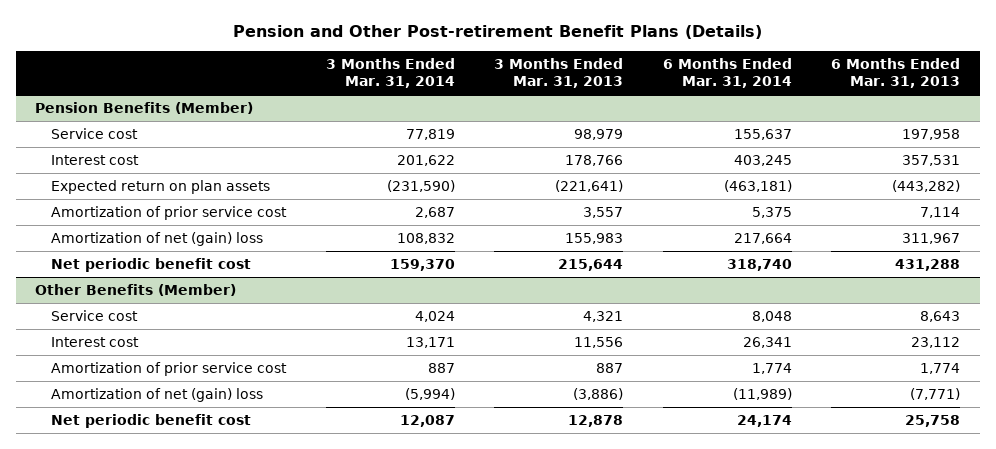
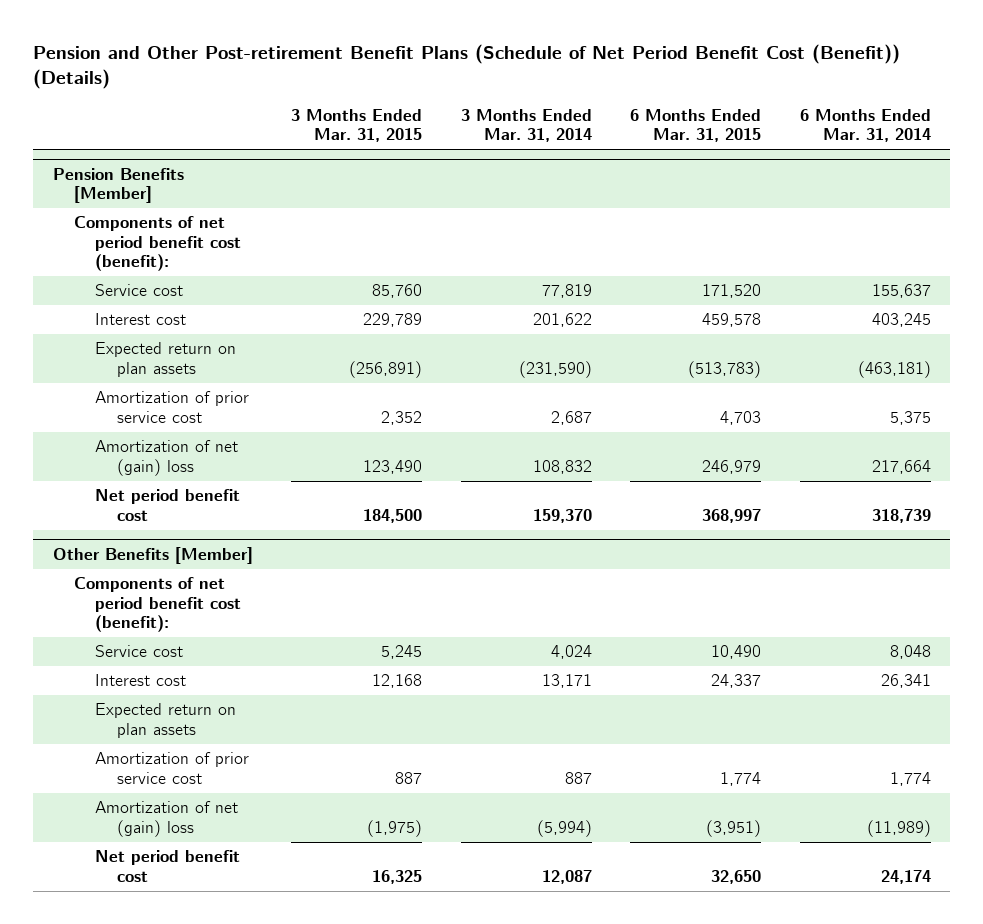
- Pension and Other Post-retirement Benefit Plans (Details)
+ Pension and Other Post-retirement Benefit Plans (Schedule of Net Period Benefit Cost (Benefit)) (Details)
- | 3 Months Ended Mar. 31, 2014 | 3 Months Ended Mar. 31, 2013 | 6 Months Ended Mar. 31, 2014 | 6 Months Ended Mar. 31, 2013
+ | 3 Months Ended Mar. 31, 2015 | 3 Months Ended Mar. 31, 2014 | 6 Months Ended Mar. 31, 2015 | 6 Months Ended Mar. 31, 2014
- Pension Benefits (Member)
+ Pension Benefits [Member]
+ Components of net period benefit cost (benefit):
- Net periodic benefit cost | 159,370 | 215,644 | 318,740 | 431,288
- Other Benefits (Member)
+ Net period benefit cost | 184,500 | 159,370 | 368,997 | 318,739
+ Other Benefits [Member]
+ Components of net period benefit cost (benefit):
+ Expected return on plan assets
- Net periodic benefit cost | 12,087 | 12,878 | 24,174 | 25,758
+ Net period benefit cost | 16,325 | 12,087 | 32,650 | 24,174

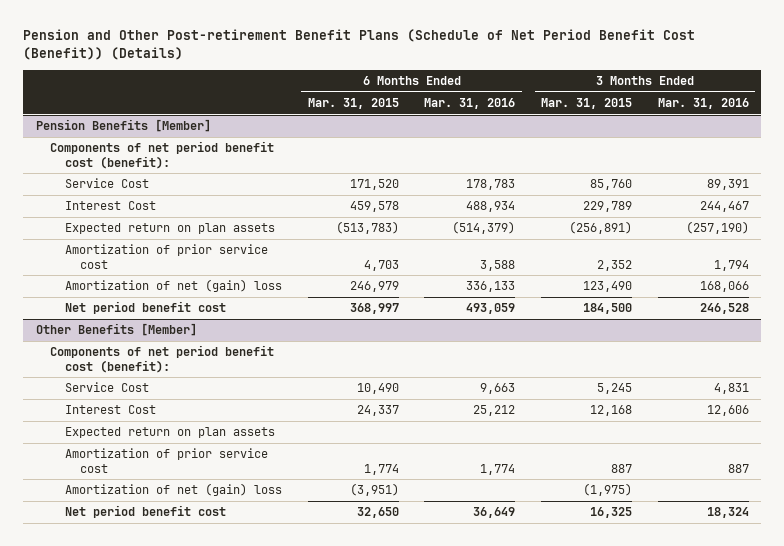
- | 3 Months Ended Mar. 31, 2015 | 3 Months Ended Mar. 31, 2014 | 6 Months Ended Mar. 31, 2015 | 6 Months Ended Mar. 31, 2014
+ | 6 Months Ended Mar. 31, 2015 | 6 Months Ended Mar. 31, 2016 | 3 Months Ended Mar. 31, 2015 | 3 Months Ended Mar. 31, 2016
@ Pension Benefits [Member]
- Service cost | 85,760 | 77,819 | 171,520 | 155,637
- Interest cost | 229,789 | 201,622 | 459,578 | 403,245
+ Service Cost | 171,520 | 178,783 | 85,760 | 89,391
+ Interest Cost | 459,578 | 488,934 | 229,789 | 244,467
@ Other Benefits [Member]
- Service cost | 5,245 | 4,024 | 10,490 | 8,048
- Interest cost | 12,168 | 13,171 | 24,337 | 26,341
+ Service Cost | 10,490 | 9,663 | 5,245 | 4,831
+ Interest Cost | 24,337 | 25,212 | 12,168 | 12,606

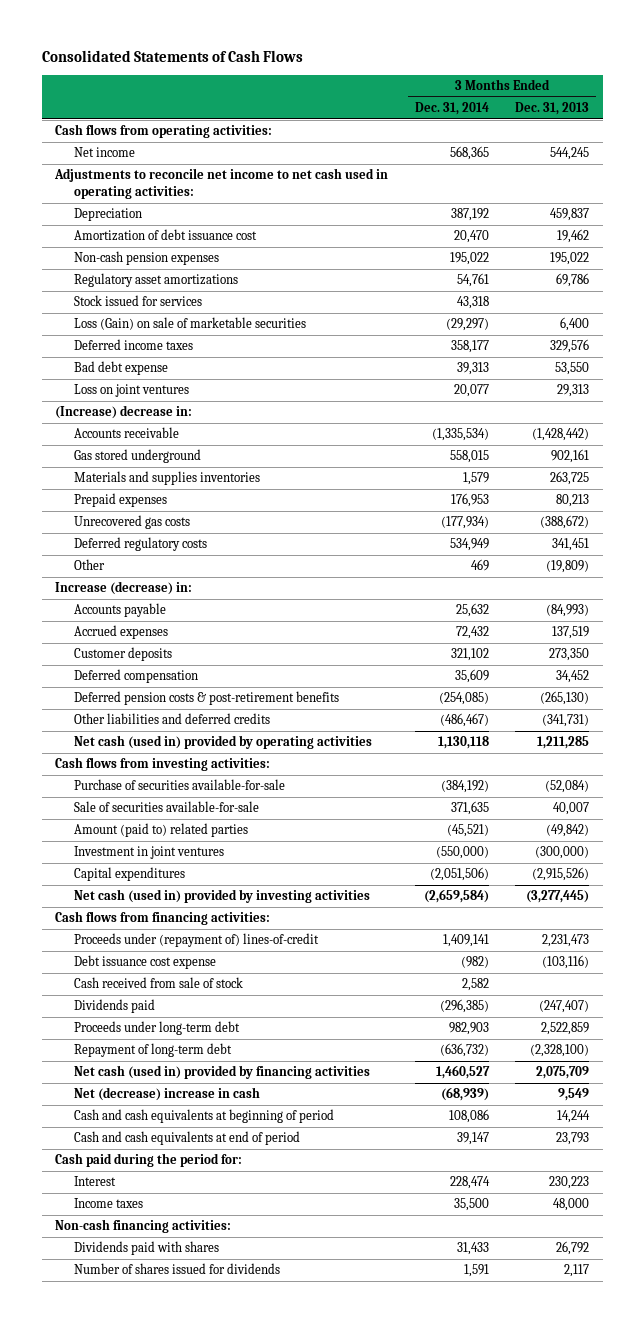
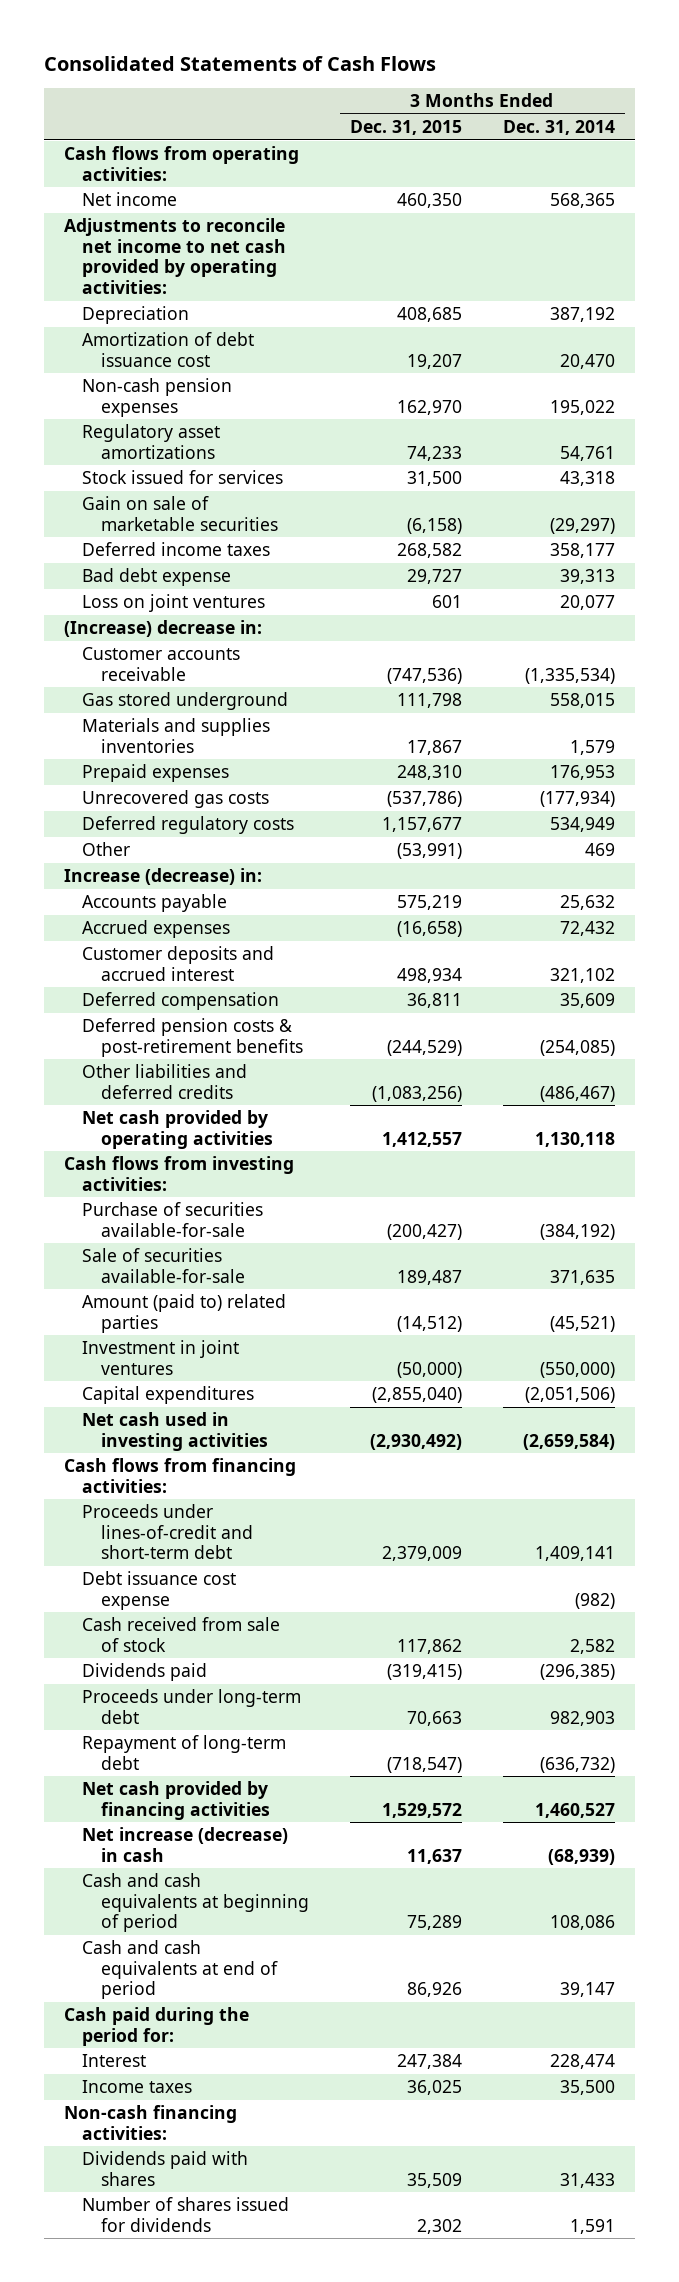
- | 3 Months Ended Dec. 31, 2014 | 3 Months Ended Dec. 31, 2013
+ | 3 Months Ended Dec. 31, 2015 | 3 Months Ended Dec. 31, 2014
- Adjustments to reconcile net income to net cash used in operating activities:
+ Adjustments to reconcile net income to net cash provided by operating activities:
- Loss (Gain) on sale of marketable securities | (29,297) | 6,400
+ Gain on sale of marketable securities | (6,158) | (29,297)
- Accounts receivable | (1,335,534) | (1,428,442)
+ Customer accounts receivable | (747,536) | (1,335,534)
- Customer deposits | 321,102 | 273,350
+ Customer deposits and accrued interest | 498,934 | 321,102
- Net cash (used in) provided by operating activities | 1,130,118 | 1,211,285
+ Net cash provided by operating activities | 1,412,557 | 1,130,118
- Net cash (used in) provided by investing activities | (2,659,584) | (3,277,445)
+ Net cash used in investing activities | (2,930,492) | (2,659,584)
- Proceeds under (repayment of) lines-of-credit | 1,409,141 | 2,231,473
+ Proceeds under lines-of-credit and short-term debt | 2,379,009 | 1,409,141
- Net cash (used in) provided by financing activities | 1,460,527 | 2,075,709
- Net (decrease) increase in cash | (68,939) | 9,549
+ Net cash provided by financing activities | 1,529,572 | 1,460,527
+ Net increase (decrease) in cash | 11,637 | (68,939)

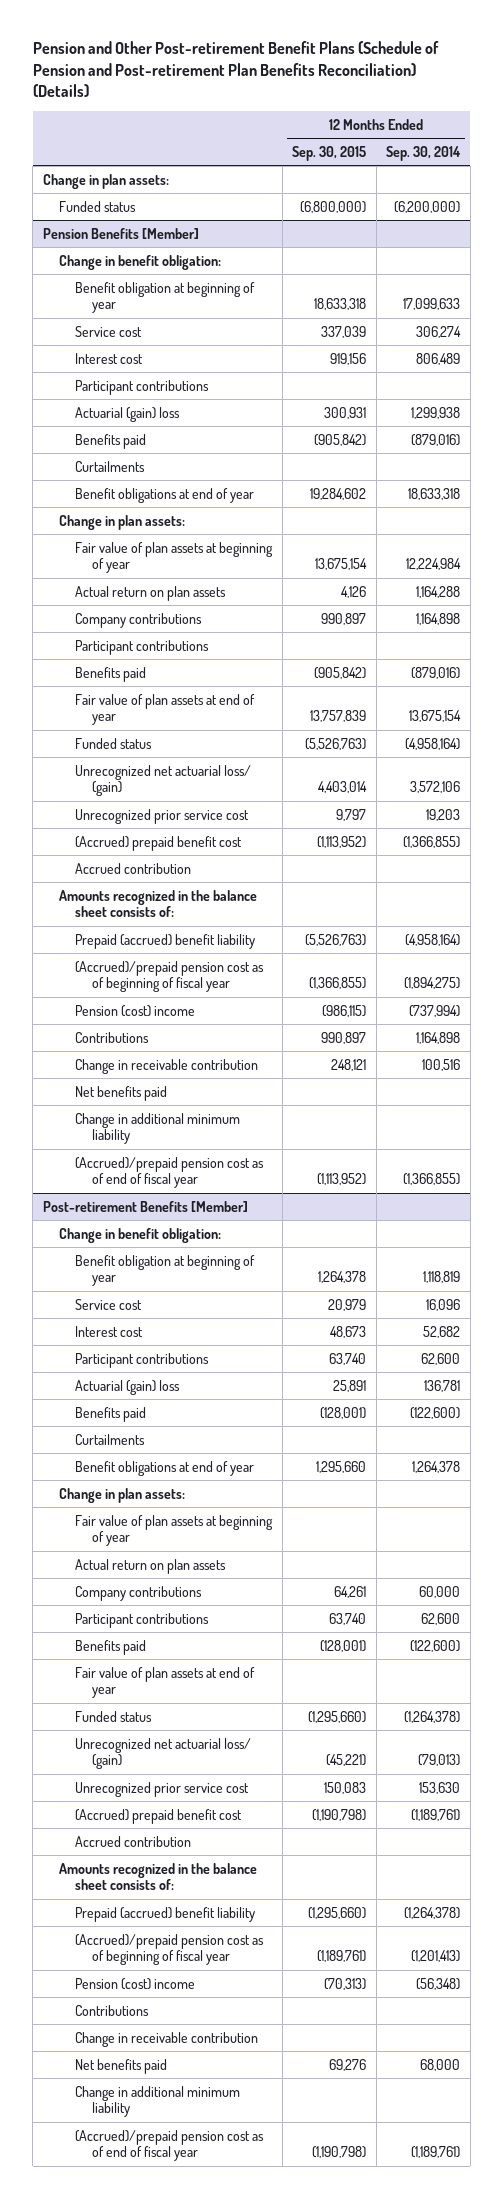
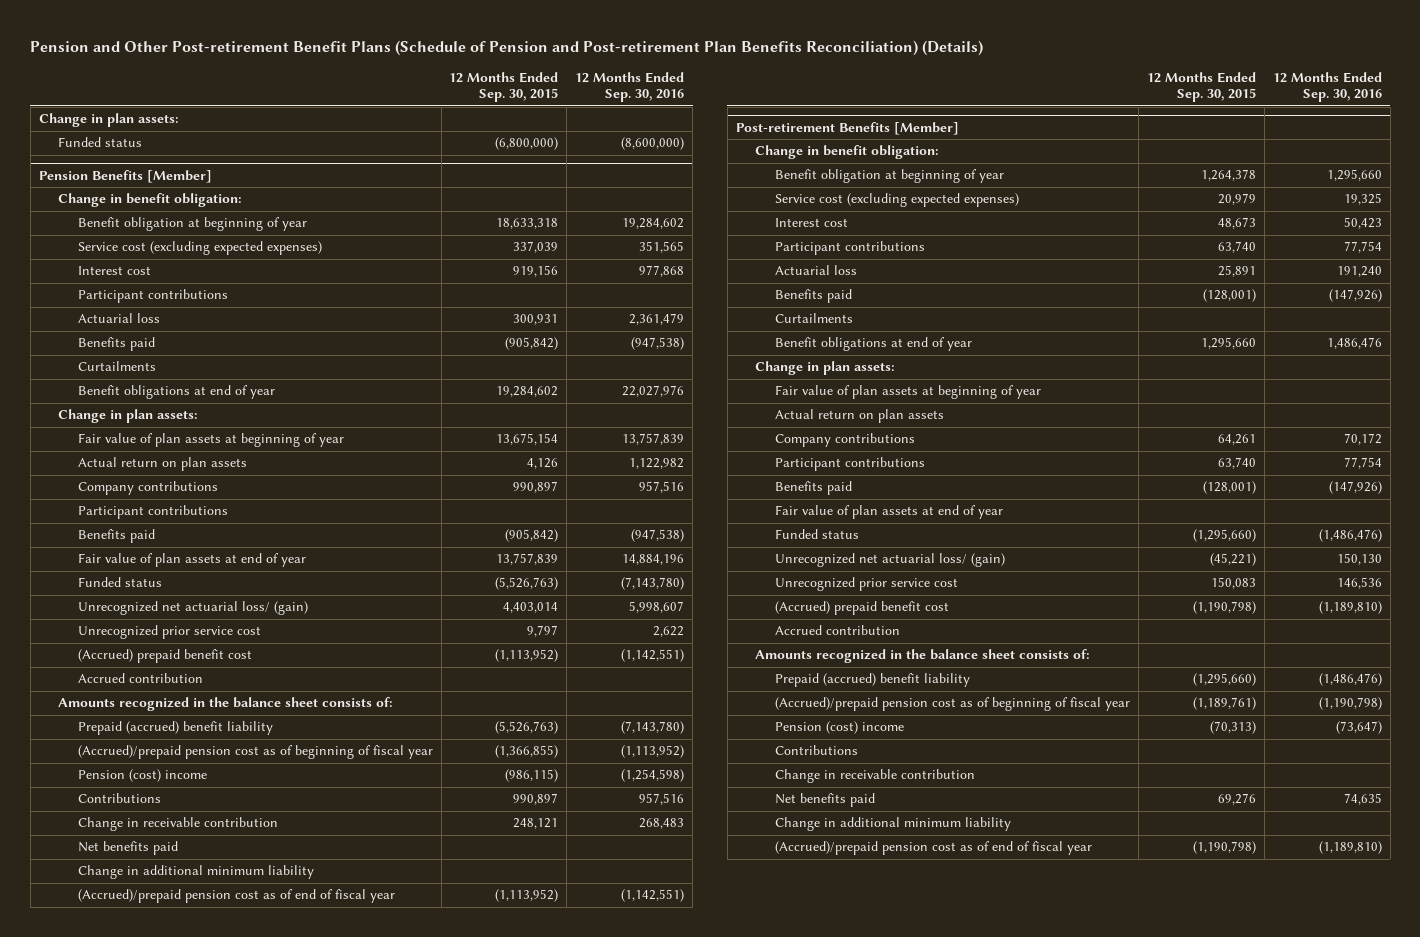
- | 12 Months Ended Sep. 30, 2015 | 12 Months Ended Sep. 30, 2014
+ | 12 Months Ended Sep. 30, 2015 | 12 Months Ended Sep. 30, 2016
@ Pension Benefits [Member]
- Service cost | 337,039 | 306,274
+ Service cost (excluding expected expenses) | 337,039 | 351,565
- Actuarial (gain) loss | 300,931 | 1,299,938
+ Actuarial loss | 300,931 | 2,361,479
@ Post-retirement Benefits [Member]
- Service cost | 20,979 | 16,096
+ Service cost (excluding expected expenses) | 20,979 | 19,325
- Actuarial (gain) loss | 25,891 | 136,781
+ Actuarial loss | 25,891 | 191,240

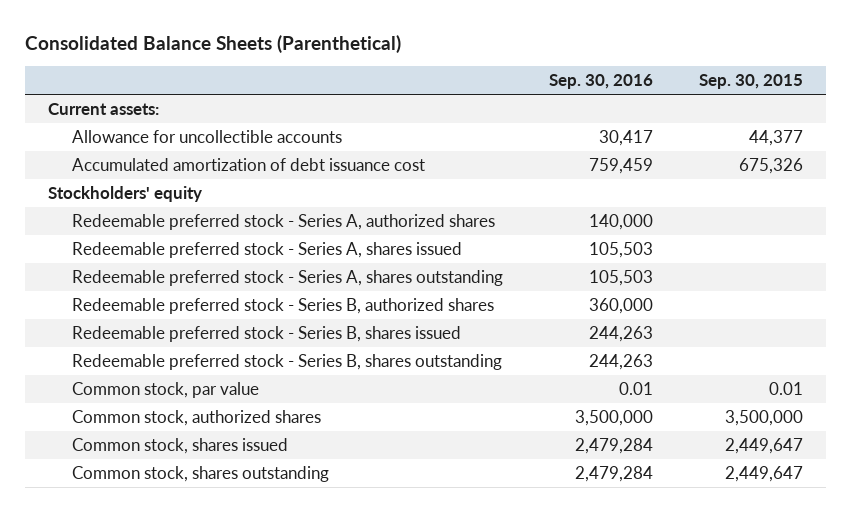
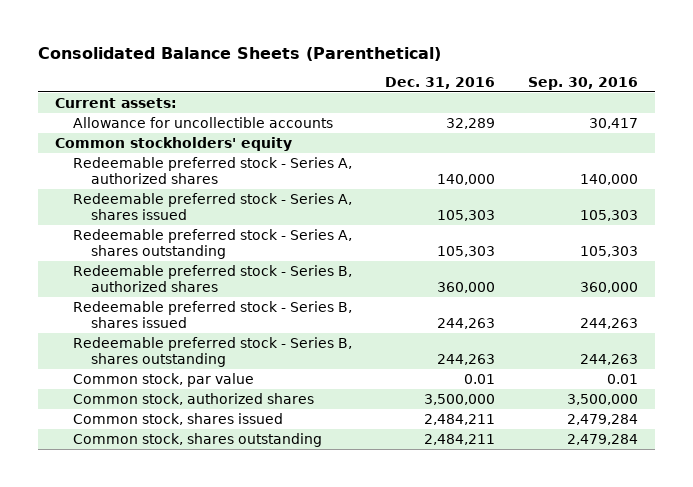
- | Sep. 30, 2016 | Sep. 30, 2015
+ | Dec. 31, 2016 | Sep. 30, 2016
- Accumulated amortization of debt issuance cost | 759,459 | 675,326
- Stockholders' equity
+ Common stockholders' equity
- Redeemable preferred stock - Series A, shares issued | 105,503 |
- Redeemable preferred stock - Series A, shares outstanding | 105,503 |
+ Redeemable preferred stock - Series A, shares issued | 105,303 | 105,303
+ Redeemable preferred stock - Series A, shares outstanding | 105,303 | 105,303

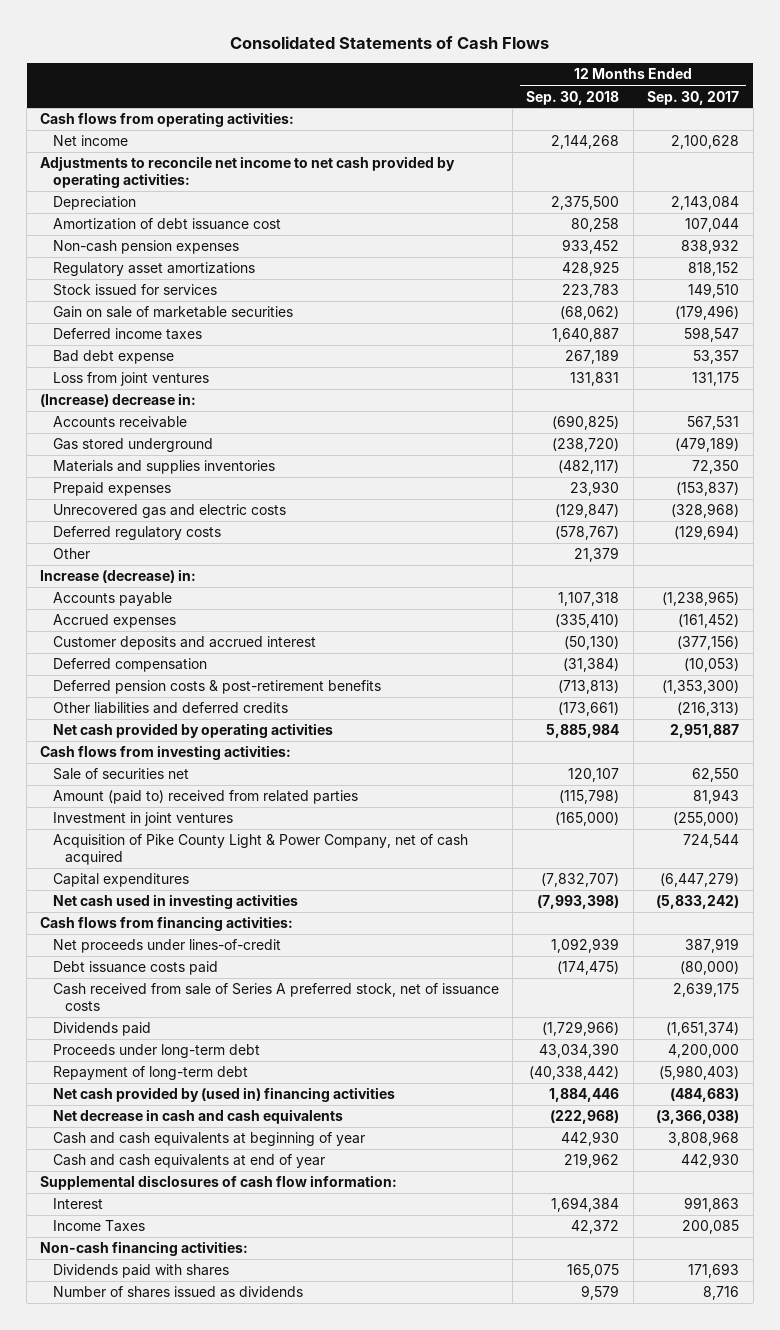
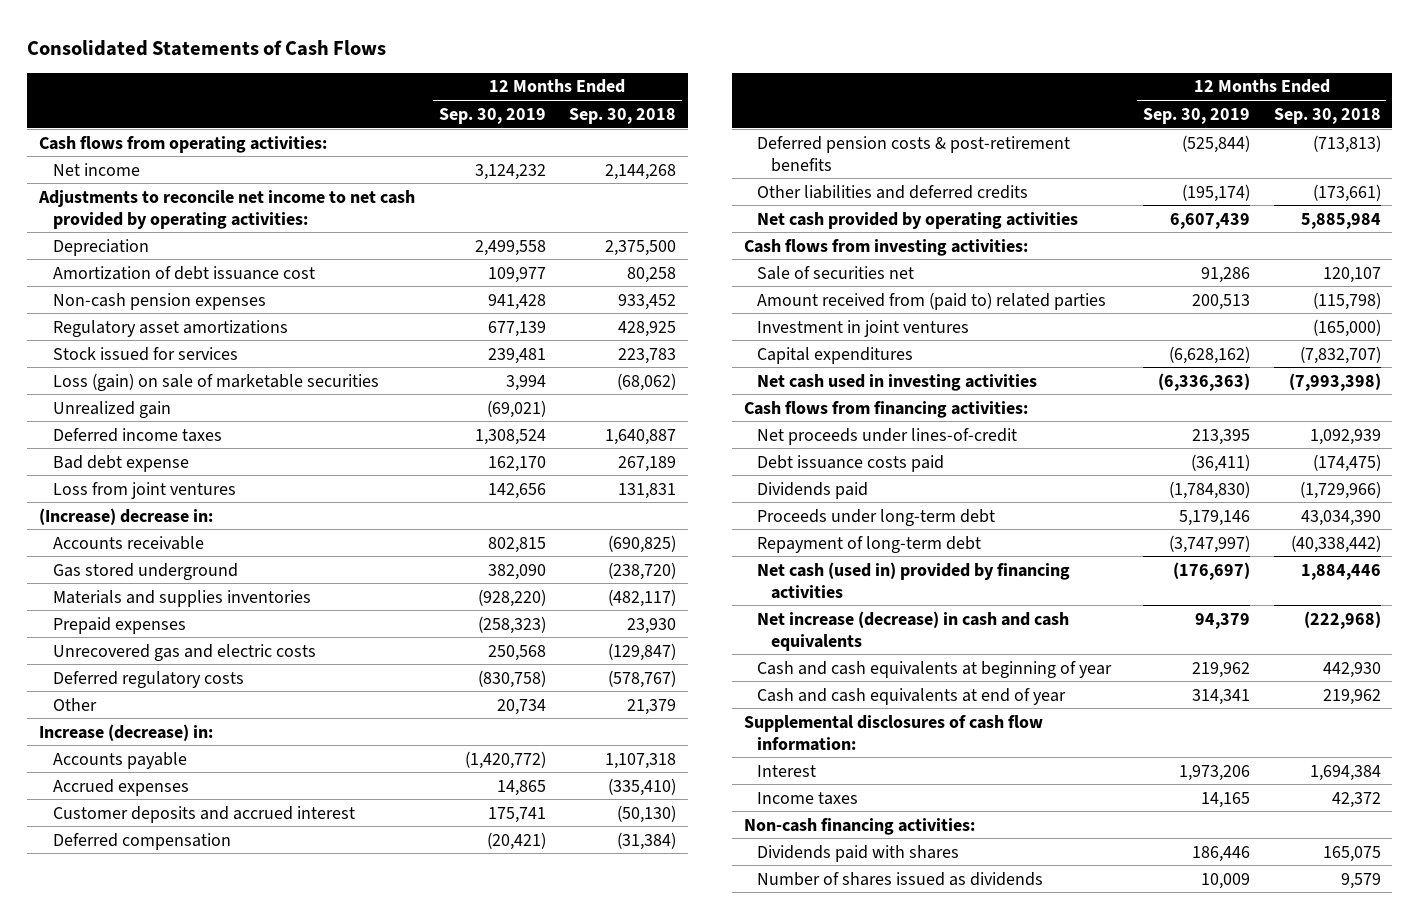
- | 12 Months Ended Sep. 30, 2018 | 12 Months Ended Sep. 30, 2017
+ | 12 Months Ended Sep. 30, 2019 | 12 Months Ended Sep. 30, 2018
- Gain on sale of marketable securities | (68,062) | (179,496)
+ Loss (gain) on sale of marketable securities | 3,994 | (68,062)
+ Unrealized gain | (69,021) |
- Amount (paid to) received from related parties | (115,798) | 81,943
+ Amount received from (paid to) related parties | 200,513 | (115,798)
- Acquisition of Pike County Light & Power Company, net of cash acquired | | 724,544
- Cash received from sale of Series A preferred stock, net of issuance costs | | 2,639,175
- Net cash provided by (used in) financing activities | 1,884,446 | (484,683)
- Net decrease in cash and cash equivalents | (222,968) | (3,366,038)
+ Net cash (used in) provided by financing activities | (176,697) | 1,884,446
+ Net increase (decrease) in cash and cash equivalents | 94,379 | (222,968)
- Income Taxes | 42,372 | 200,085
+ Income taxes | 14,165 | 42,372

